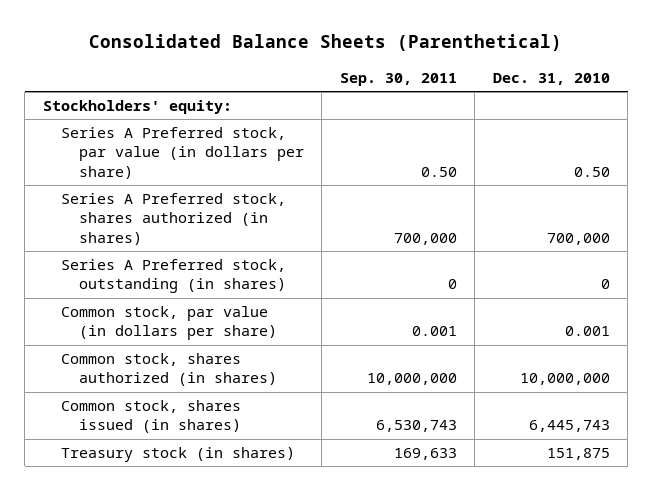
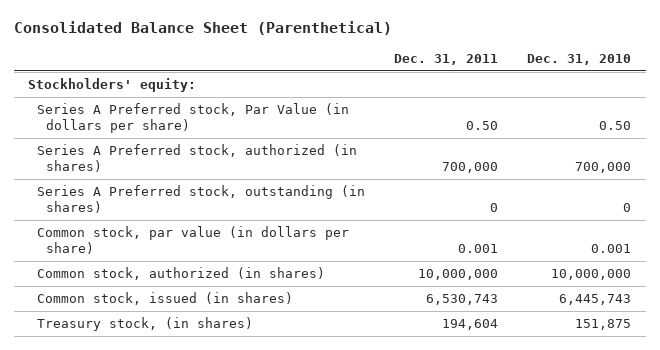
- Consolidated Balance Sheets (Parenthetical)
+ Consolidated Balance Sheet (Parenthetical)
- | Sep. 30, 2011 | Dec. 31, 2010
+ | Dec. 31, 2011 | Dec. 31, 2010
- Series A Preferred stock, par value (in dollars per share) | 0.50 | 0.50
- Series A Preferred stock, shares authorized (in shares) | 700,000 | 700,000
+ Series A Preferred stock, Par Value (in dollars per share) | 0.50 | 0.50
+ Series A Preferred stock, authorized (in shares) | 700,000 | 700,000
- Common stock, shares authorized (in shares) | 10,000,000 | 10,000,000
- Common stock, shares issued (in shares) | 6,530,743 | 6,445,743
- Treasury stock (in shares) | 169,633 | 151,875
+ Common stock, authorized (in shares) | 10,000,000 | 10,000,000
+ Common stock, issued (in shares) | 6,530,743 | 6,445,743
+ Treasury stock, (in shares) | 194,604 | 151,875

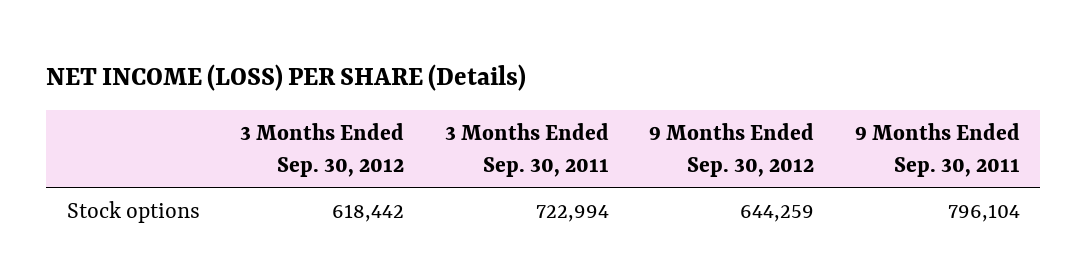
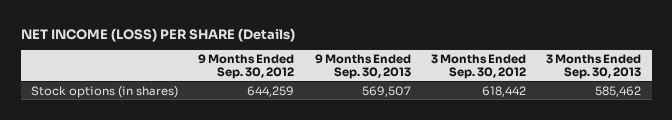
- | 3 Months Ended Sep. 30, 2012 | 3 Months Ended Sep. 30, 2011 | 9 Months Ended Sep. 30, 2012 | 9 Months Ended Sep. 30, 2011
+ | 9 Months Ended Sep. 30, 2012 | 9 Months Ended Sep. 30, 2013 | 3 Months Ended Sep. 30, 2012 | 3 Months Ended Sep. 30, 2013
- Stock options | 618,442 | 722,994 | 644,259 | 796,104
+ Stock options (in shares) | 644,259 | 569,507 | 618,442 | 585,462

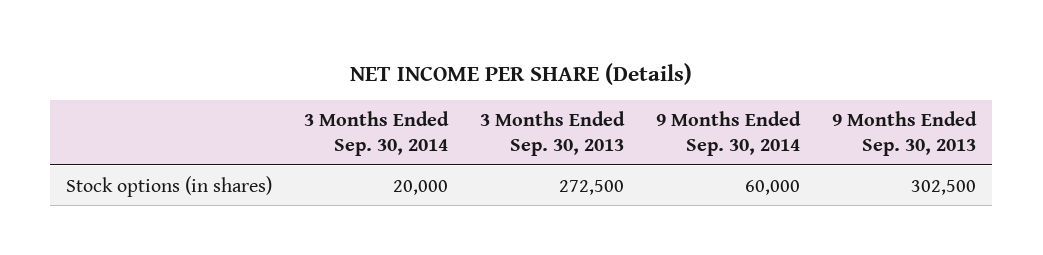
- NET INCOME (LOSS) PER SHARE (Details)
+ NET INCOME PER SHARE (Details)
- | 9 Months Ended Sep. 30, 2012 | 9 Months Ended Sep. 30, 2013 | 3 Months Ended Sep. 30, 2012 | 3 Months Ended Sep. 30, 2013
+ | 3 Months Ended Sep. 30, 2014 | 3 Months Ended Sep. 30, 2013 | 9 Months Ended Sep. 30, 2014 | 9 Months Ended Sep. 30, 2013
- Stock options (in shares) | 644,259 | 569,507 | 618,442 | 585,462
+ Stock options (in shares) | 20,000 | 272,500 | 60,000 | 302,500

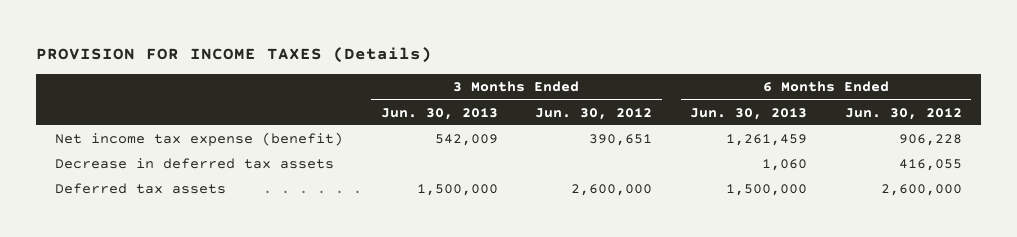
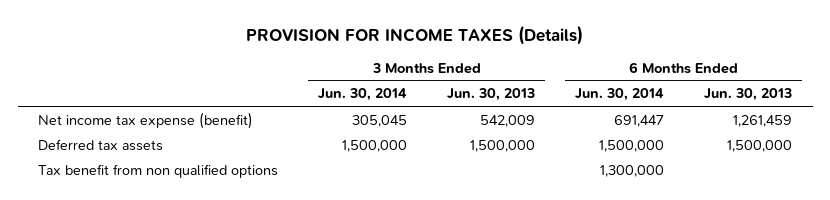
- | 3 Months Ended Jun. 30, 2013 | 3 Months Ended Jun. 30, 2012 | 6 Months Ended Jun. 30, 2013 | 6 Months Ended Jun. 30, 2012
+ | 3 Months Ended Jun. 30, 2014 | 3 Months Ended Jun. 30, 2013 | 6 Months Ended Jun. 30, 2014 | 6 Months Ended Jun. 30, 2013
- Decrease in deferred tax assets | | | 1,060 | 416,055
+ Tax benefit from non qualified options | | | 1,300,000 |

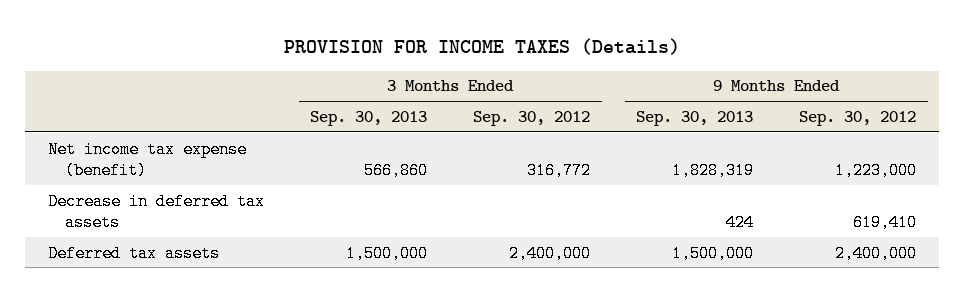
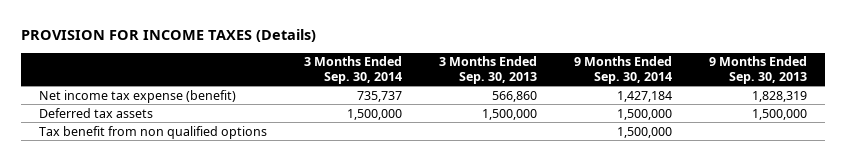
- | 3 Months Ended Sep. 30, 2013 | 3 Months Ended Sep. 30, 2012 | 9 Months Ended Sep. 30, 2013 | 9 Months Ended Sep. 30, 2012
+ | 3 Months Ended Sep. 30, 2014 | 3 Months Ended Sep. 30, 2013 | 9 Months Ended Sep. 30, 2014 | 9 Months Ended Sep. 30, 2013
- Decrease in deferred tax assets | | | 424 | 619,410
+ Tax benefit from non qualified options | | | 1,500,000 |

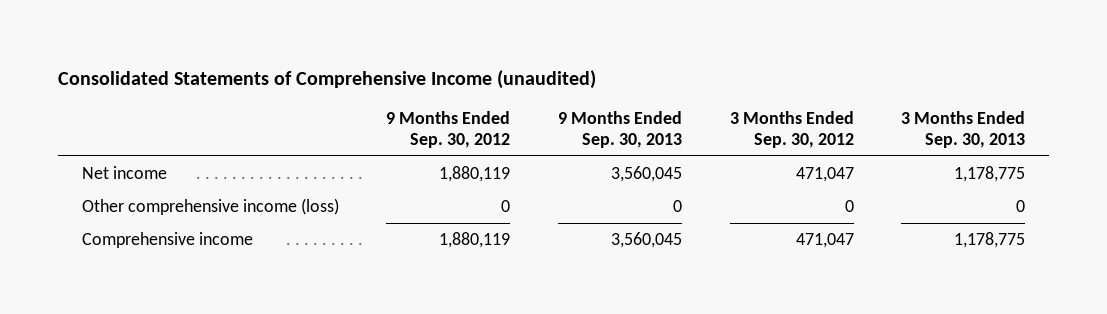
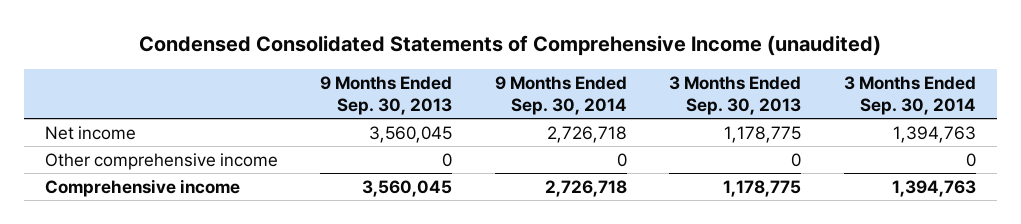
- Consolidated Statements of Comprehensive Income (unaudited)
+ Condensed Consolidated Statements of Comprehensive Income (unaudited)
- | 9 Months Ended Sep. 30, 2012 | 9 Months Ended Sep. 30, 2013 | 3 Months Ended Sep. 30, 2012 | 3 Months Ended Sep. 30, 2013
+ | 9 Months Ended Sep. 30, 2013 | 9 Months Ended Sep. 30, 2014 | 3 Months Ended Sep. 30, 2013 | 3 Months Ended Sep. 30, 2014
- Other comprehensive income (loss) | 0 | 0 | 0 | 0
+ Other comprehensive income | 0 | 0 | 0 | 0

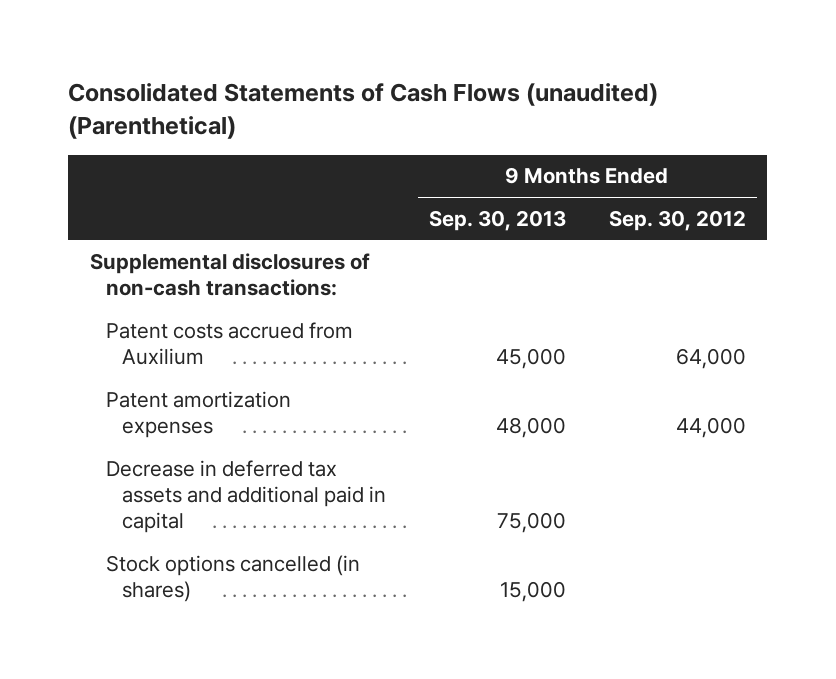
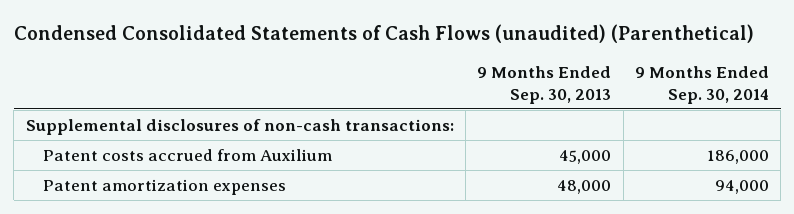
- Consolidated Statements of Cash Flows (unaudited) (Parenthetical)
+ Condensed Consolidated Statements of Cash Flows (unaudited) (Parenthetical)
- | 9 Months Ended Sep. 30, 2013 | 9 Months Ended Sep. 30, 2012
+ | 9 Months Ended Sep. 30, 2013 | 9 Months Ended Sep. 30, 2014
- Decrease in deferred tax assets and additional paid in capital | 75,000 |
- Stock options cancelled (in shares) | 15,000 |

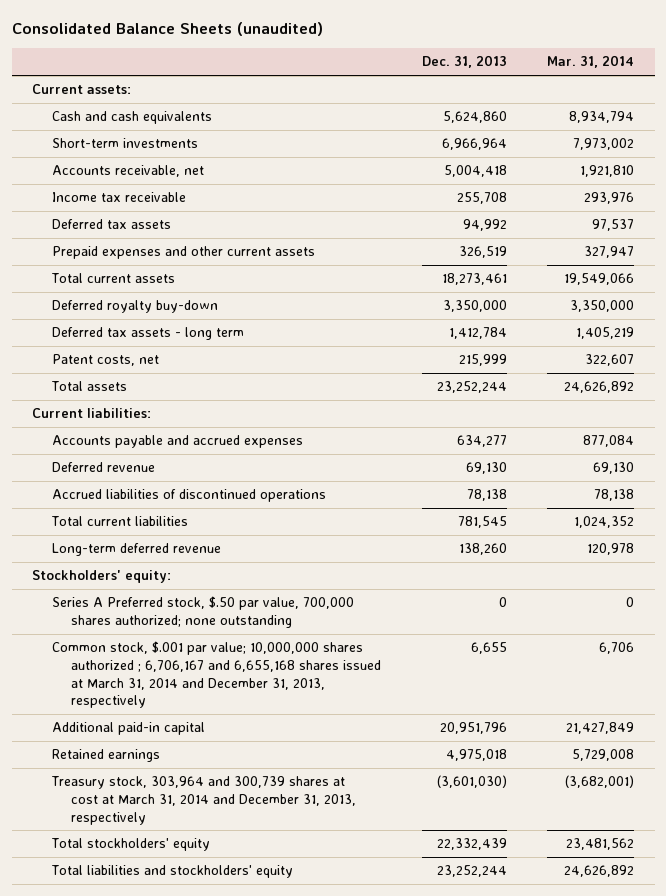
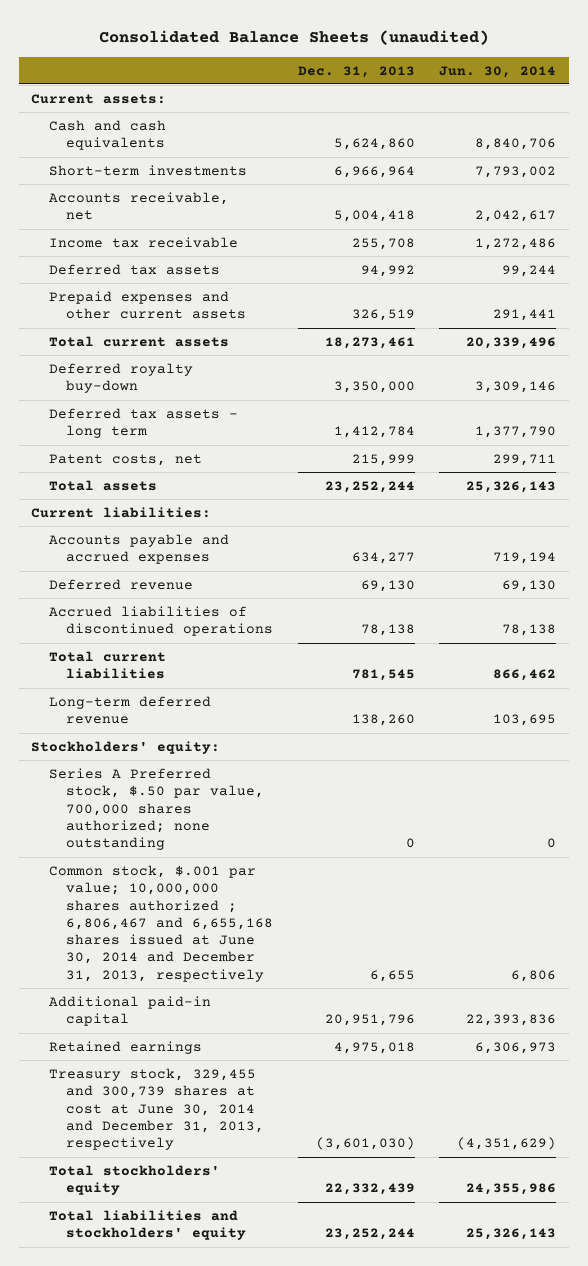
- | Dec. 31, 2013 | Mar. 31, 2014
+ | Dec. 31, 2013 | Jun. 30, 2014
- Common stock, $.001 par value; 10,000,000 shares authorized ; 6,706,167 and 6,655,168 shares issued at March 31, 2014 and December 31, 2013, respectively | 6,655 | 6,706
+ Common stock, $.001 par value; 10,000,000 shares authorized ; 6,806,467 and 6,655,168 shares issued at June 30, 2014 and December 31, 2013, respectively | 6,655 | 6,806
- Treasury stock, 303,964 and 300,739 shares at cost at March 31, 2014 and December 31, 2013, respectively | (3,601,030) | (3,682,001)
+ Treasury stock, 329,455 and 300,739 shares at cost at June 30, 2014 and December 31, 2013, respectively | (3,601,030) | (4,351,629)

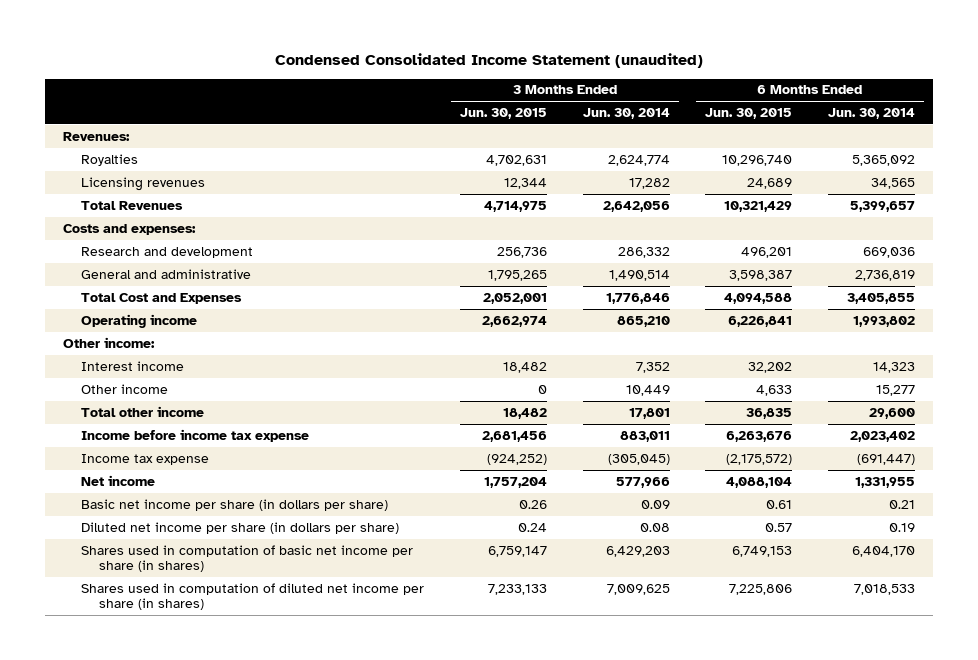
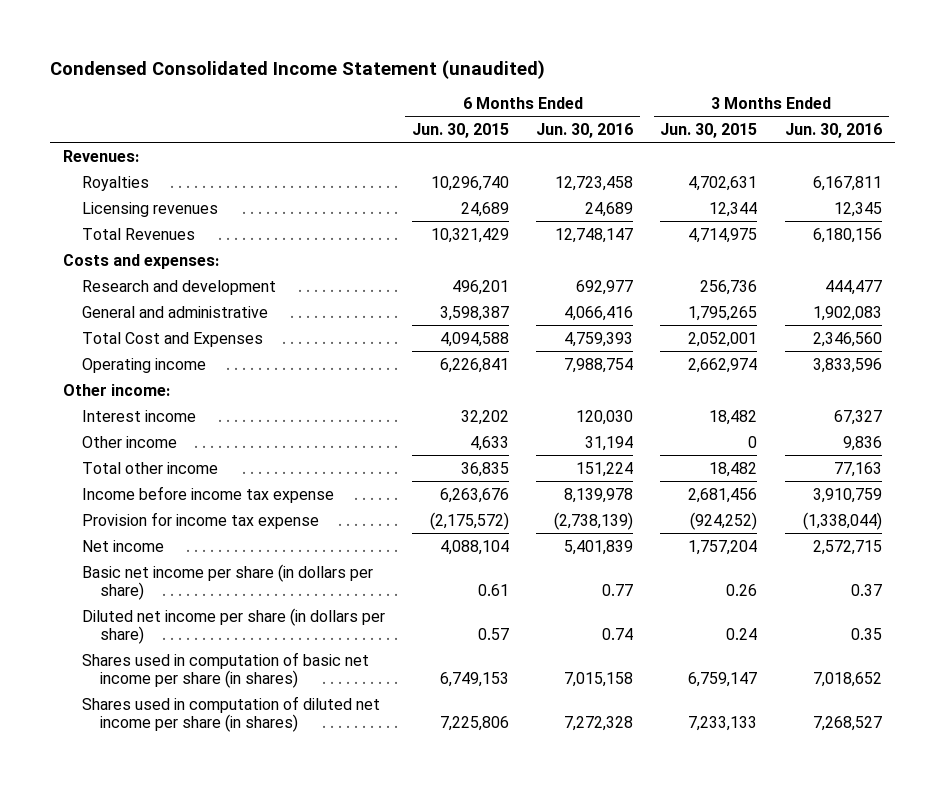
- | 3 Months Ended Jun. 30, 2015 | 3 Months Ended Jun. 30, 2014 | 6 Months Ended Jun. 30, 2015 | 6 Months Ended Jun. 30, 2014
+ | 6 Months Ended Jun. 30, 2015 | 6 Months Ended Jun. 30, 2016 | 3 Months Ended Jun. 30, 2015 | 3 Months Ended Jun. 30, 2016
- Income tax expense | (924,252) | (305,045) | (2,175,572) | (691,447)
+ Provision for income tax expense | (2,175,572) | (2,738,139) | (924,252) | (1,338,044)

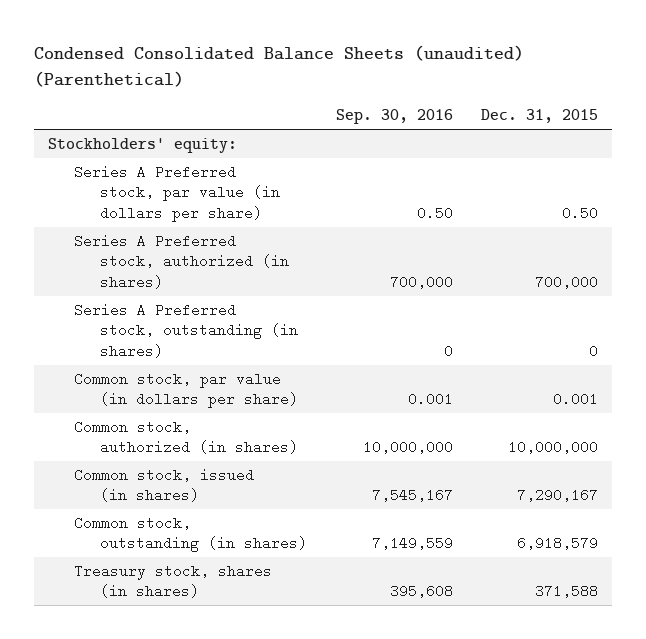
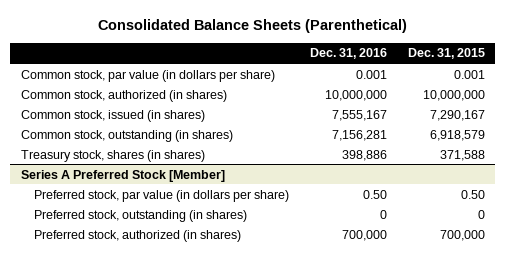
- Condensed Consolidated Balance Sheets (unaudited) (Parenthetical)
+ Consolidated Balance Sheets (Parenthetical)
- | Sep. 30, 2016 | Dec. 31, 2015
+ | Dec. 31, 2016 | Dec. 31, 2015
- Stockholders' equity:
- Series A Preferred stock, par value (in dollars per share) | 0.50 | 0.50
- Series A Preferred stock, authorized (in shares) | 700,000 | 700,000
- Series A Preferred stock, outstanding (in shares) | 0 | 0
+ Series A Preferred Stock [Member]
+ Preferred stock, par value (in dollars per share) | 0.50 | 0.50
+ Preferred stock, outstanding (in shares) | 0 | 0
+ Preferred stock, authorized (in shares) | 700,000 | 700,000

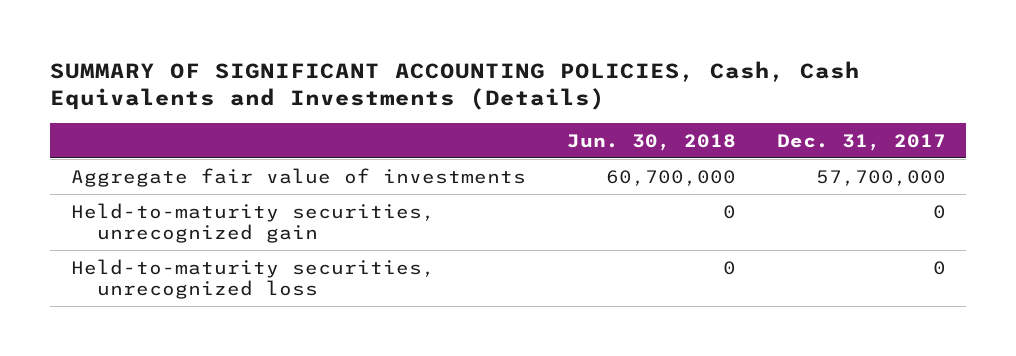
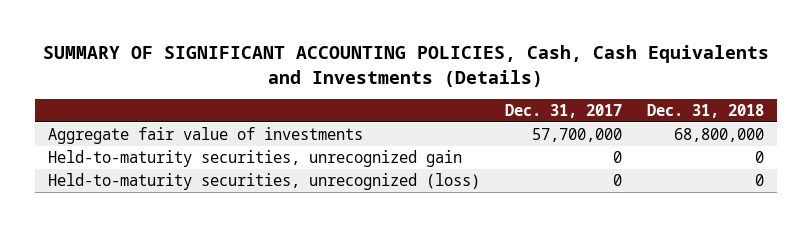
- | Jun. 30, 2018 | Dec. 31, 2017
+ | Dec. 31, 2017 | Dec. 31, 2018
- Held-to-maturity securities, unrecognized loss | 0 | 0
+ Held-to-maturity securities, unrecognized (loss) | 0 | 0

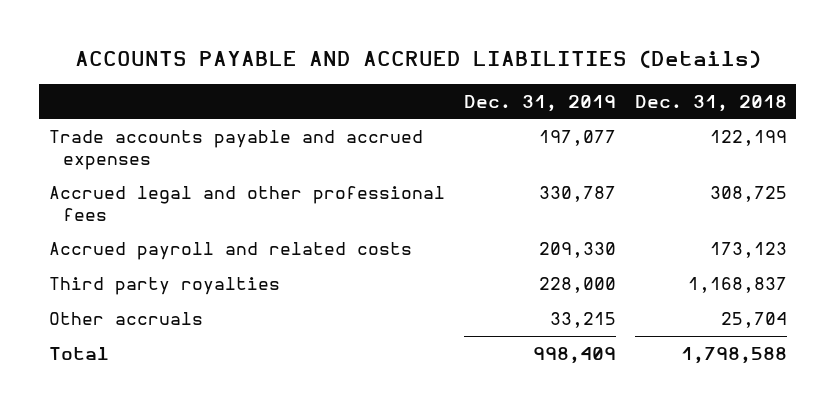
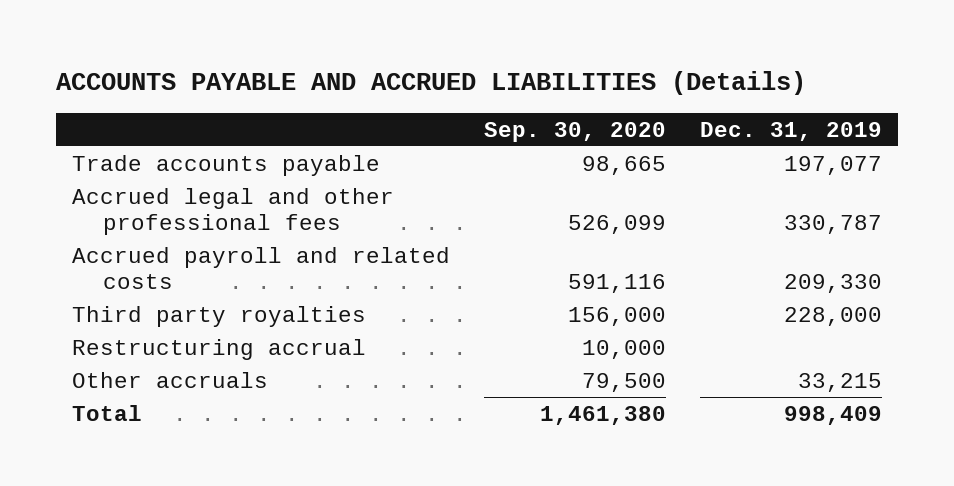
- | Dec. 31, 2019 | Dec. 31, 2018
+ | Sep. 30, 2020 | Dec. 31, 2019
- Trade accounts payable and accrued expenses | 197,077 | 122,199
+ Trade accounts payable | 98,665 | 197,077
+ Restructuring accrual | 10,000 |

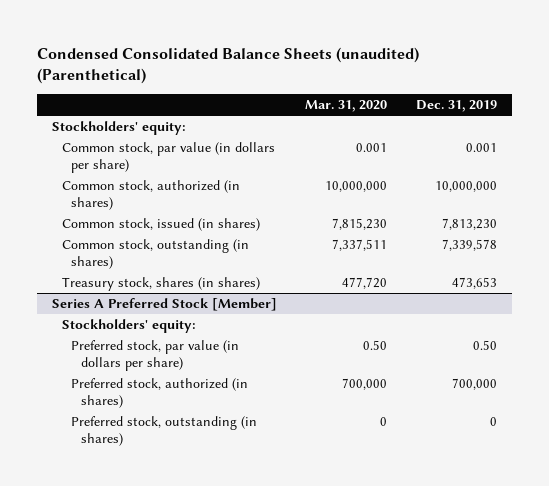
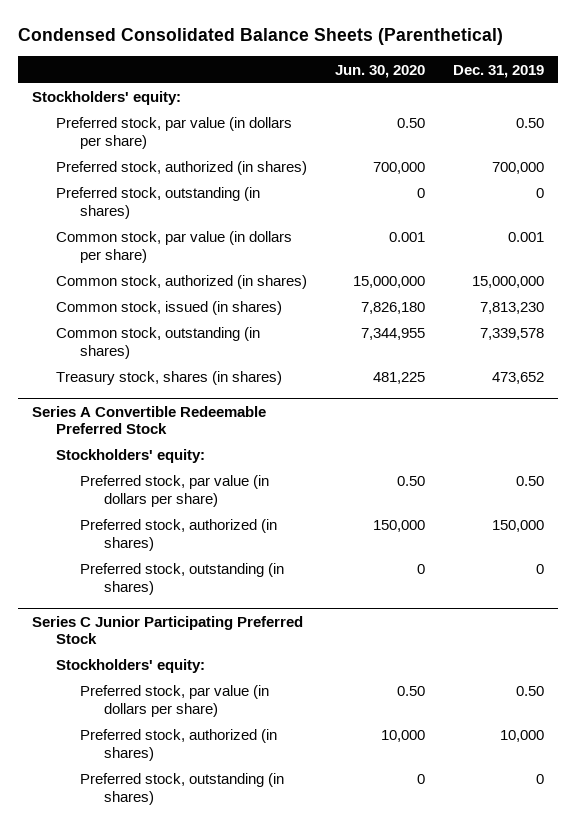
- Condensed Consolidated Balance Sheets (unaudited) (Parenthetical)
+ Condensed Consolidated Balance Sheets (Parenthetical)
- | Mar. 31, 2020 | Dec. 31, 2019
+ | Jun. 30, 2020 | Dec. 31, 2019
+ Preferred stock, par value (in dollars per share) | 0.50 | 0.50
+ Preferred stock, authorized (in shares) | 700,000 | 700,000
+ Preferred stock, outstanding (in shares) | 0 | 0
- Common stock, authorized (in shares) | 10,000,000 | 10,000,000
+ Common stock, authorized (in shares) | 15,000,000 | 15,000,000
- Treasury stock, shares (in shares) | 477,720 | 473,653
- Series A Preferred Stock [Member]
+ Treasury stock, shares (in shares) | 481,225 | 473,652
+ Series A Convertible Redeemable Preferred Stock
- Preferred stock, authorized (in shares) | 700,000 | 700,000
+ Preferred stock, authorized (in shares) | 150,000 | 150,000
+ Series C Junior Participating Preferred Stock
+ Stockholders' equity:
+ Preferred stock, par value (in dollars per share) | 0.50 | 0.50
+ Preferred stock, authorized (in shares) | 10,000 | 10,000
+ Preferred stock, outstanding (in shares) | 0 | 0

